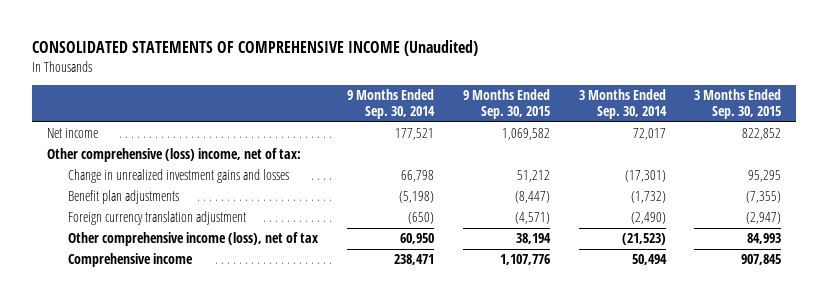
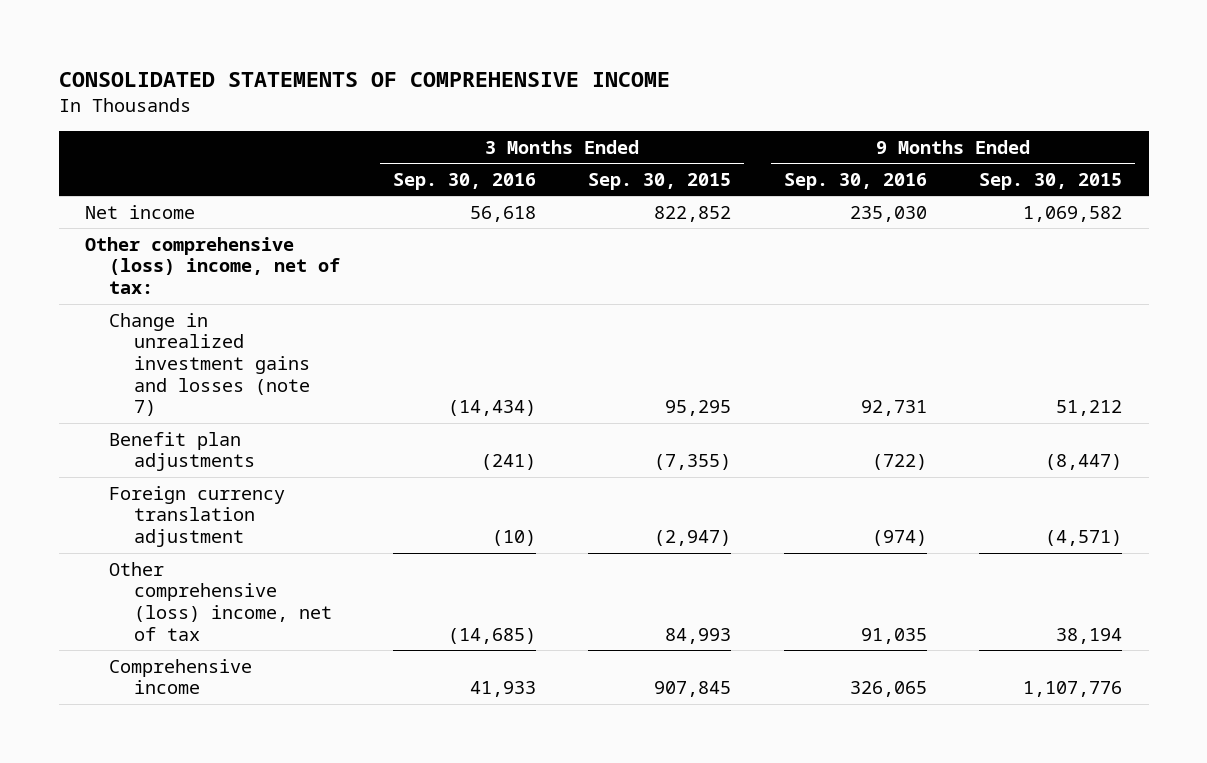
- CONSOLIDATED STATEMENTS OF COMPREHENSIVE INCOME (Unaudited)
+ CONSOLIDATED STATEMENTS OF COMPREHENSIVE INCOME
- | 9 Months Ended Sep. 30, 2014 | 9 Months Ended Sep. 30, 2015 | 3 Months Ended Sep. 30, 2014 | 3 Months Ended Sep. 30, 2015
+ | 3 Months Ended Sep. 30, 2016 | 3 Months Ended Sep. 30, 2015 | 9 Months Ended Sep. 30, 2016 | 9 Months Ended Sep. 30, 2015
- Change in unrealized investment gains and losses | 66,798 | 51,212 | (17,301) | 95,295
+ Change in unrealized investment gains and losses (note 7) | (14,434) | 95,295 | 92,731 | 51,212
- Other comprehensive income (loss), net of tax | 60,950 | 38,194 | (21,523) | 84,993
+ Other comprehensive (loss) income, net of tax | (14,685) | 84,993 | 91,035 | 38,194

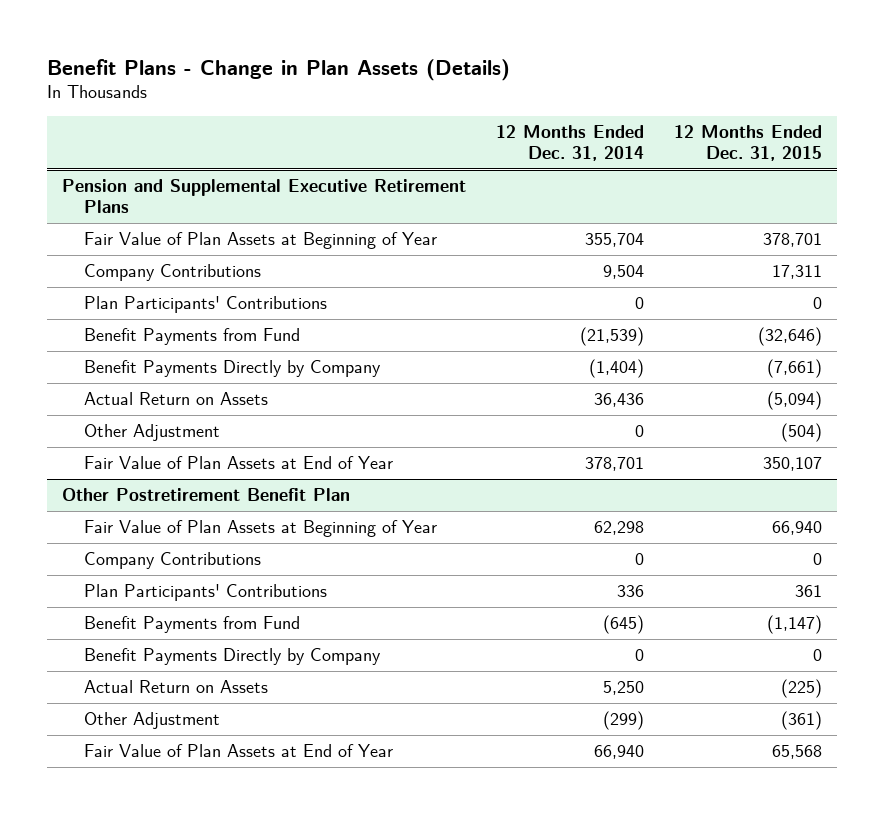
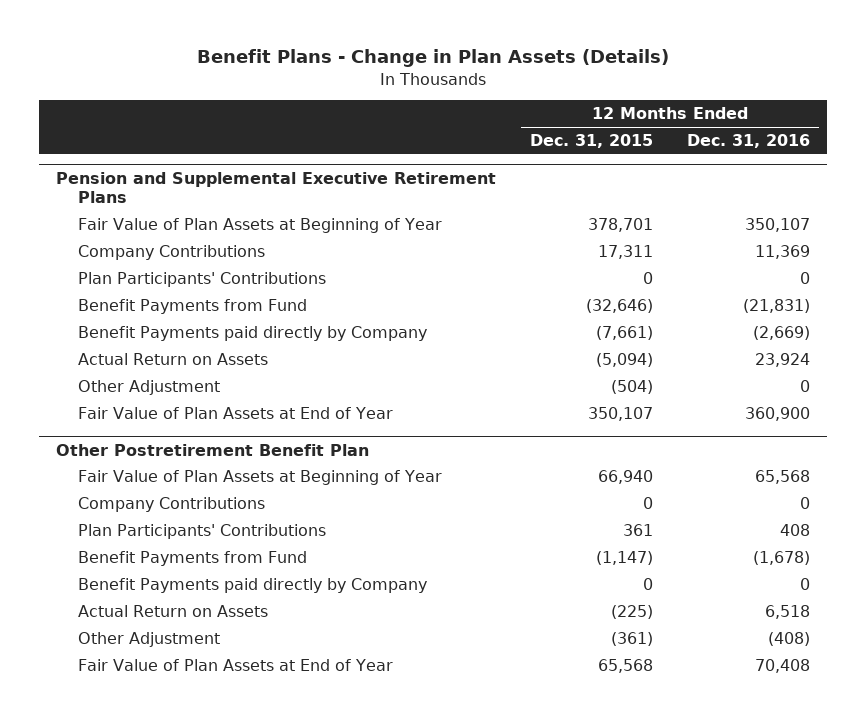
- | 12 Months Ended Dec. 31, 2014 | 12 Months Ended Dec. 31, 2015
+ | 12 Months Ended Dec. 31, 2015 | 12 Months Ended Dec. 31, 2016
@ Pension and Supplemental Executive Retirement Plans
- Benefit Payments Directly by Company | (1,404) | (7,661)
+ Benefit Payments paid directly by Company | (7,661) | (2,669)
@ Other Postretirement Benefit Plan
- Benefit Payments Directly by Company | 0 | 0
+ Benefit Payments paid directly by Company | 0 | 0

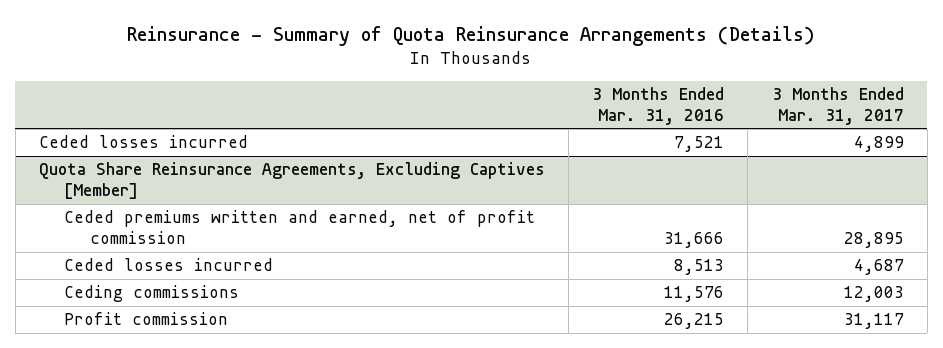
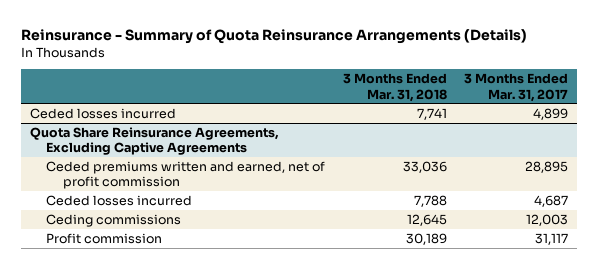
- | 3 Months Ended Mar. 31, 2016 | 3 Months Ended Mar. 31, 2017
+ | 3 Months Ended Mar. 31, 2018 | 3 Months Ended Mar. 31, 2017
- Quota Share Reinsurance Agreements, Excluding Captives [Member]
+ Quota Share Reinsurance Agreements, Excluding Captive Agreements

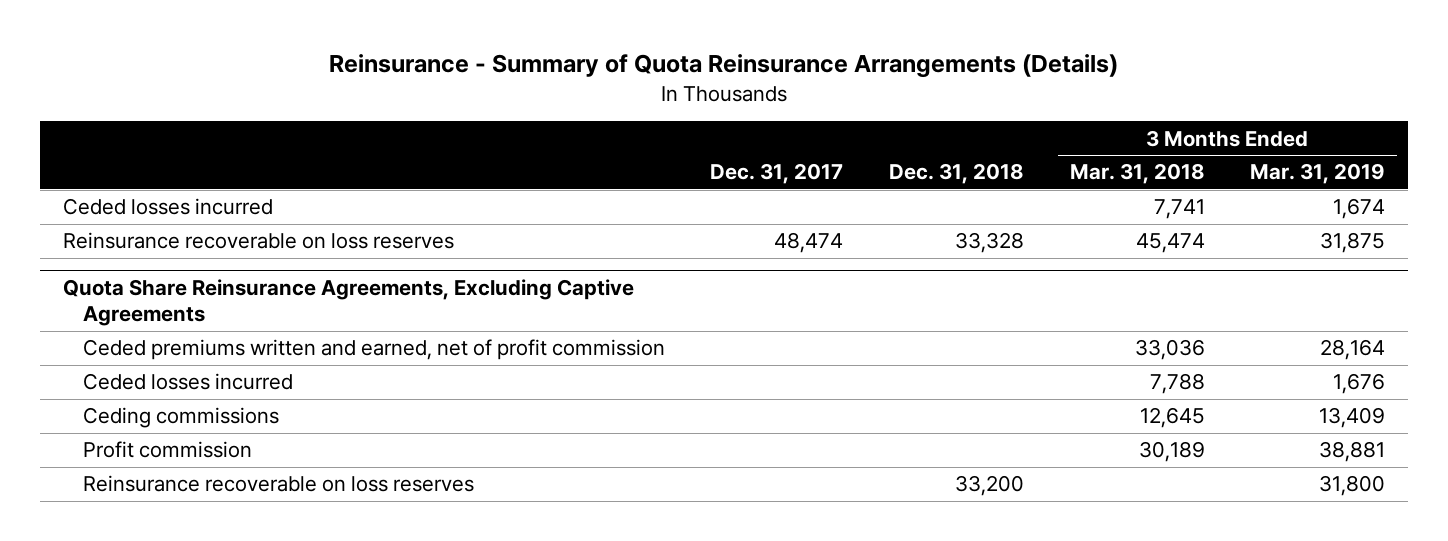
- | 3 Months Ended Mar. 31, 2018 | 3 Months Ended Mar. 31, 2017
+ | Dec. 31, 2017 | Dec. 31, 2018 | 3 Months Ended Mar. 31, 2018 | 3 Months Ended Mar. 31, 2019
+ Reinsurance recoverable on loss reserves | 48,474 | 33,328 | 45,474 | 31,875
@ Quota Share Reinsurance Agreements, Excluding Captive Agreements
+ Reinsurance recoverable on loss reserves | | 33,200 | | 31,800

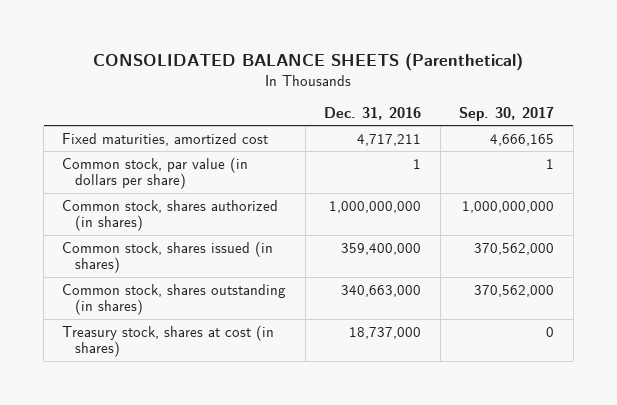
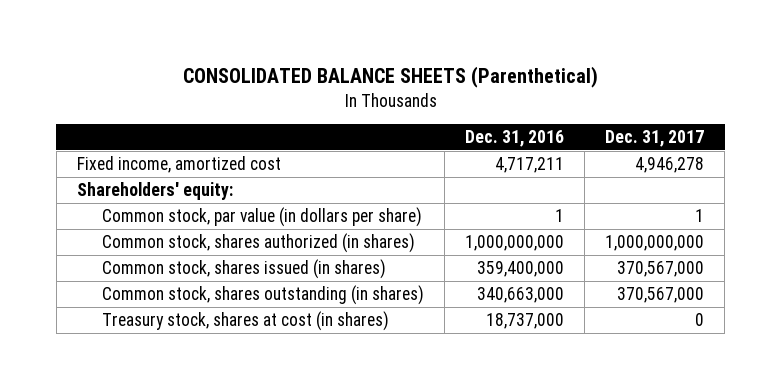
- | Dec. 31, 2016 | Sep. 30, 2017
+ | Dec. 31, 2016 | Dec. 31, 2017
- Fixed maturities, amortized cost | 4,717,211 | 4,666,165
+ Fixed income, amortized cost | 4,717,211 | 4,946,278
+ Shareholders' equity:

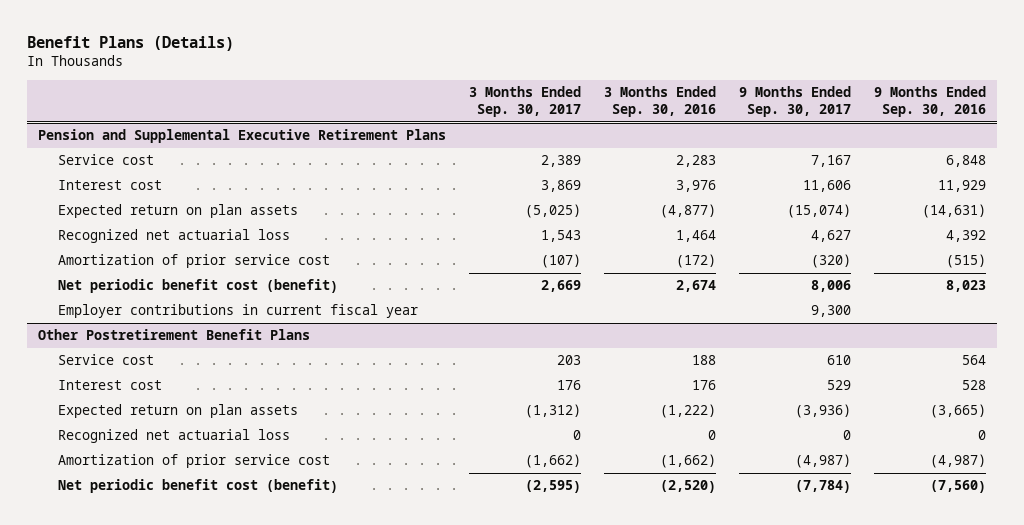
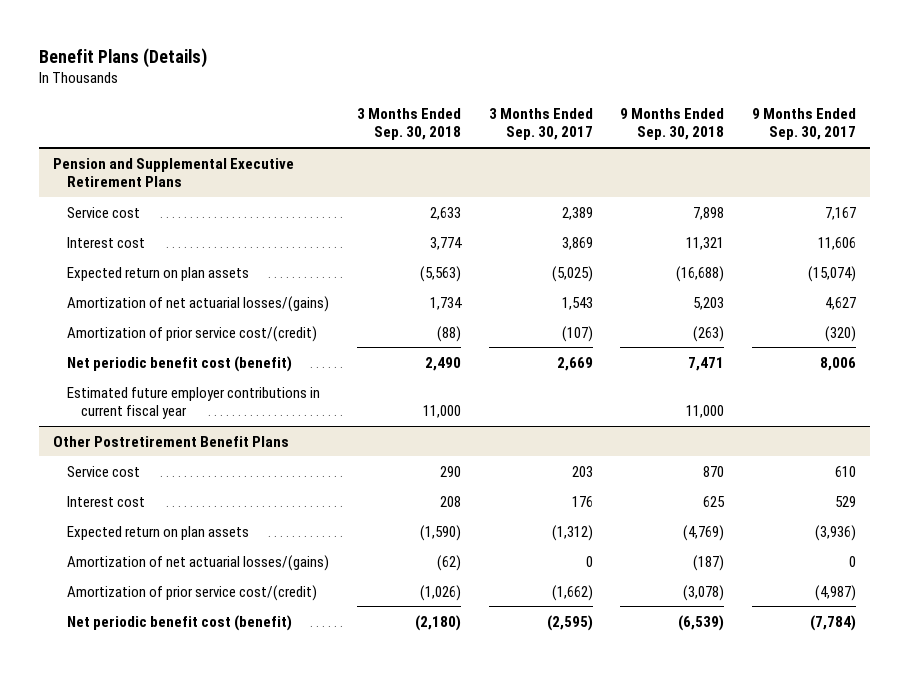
- | 3 Months Ended Sep. 30, 2017 | 3 Months Ended Sep. 30, 2016 | 9 Months Ended Sep. 30, 2017 | 9 Months Ended Sep. 30, 2016
+ | 3 Months Ended Sep. 30, 2018 | 3 Months Ended Sep. 30, 2017 | 9 Months Ended Sep. 30, 2018 | 9 Months Ended Sep. 30, 2017
@ Pension and Supplemental Executive Retirement Plans
- Recognized net actuarial loss | 1,543 | 1,464 | 4,627 | 4,392
- Amortization of prior service cost | (107) | (172) | (320) | (515)
+ Amortization of net actuarial losses/(gains) | 1,734 | 1,543 | 5,203 | 4,627
+ Amortization of prior service cost/(credit) | (88) | (107) | (263) | (320)
- Employer contributions in current fiscal year | | | 9,300 |
+ Estimated future employer contributions in current fiscal year | 11,000 | | 11,000 |
@ Other Postretirement Benefit Plans
- Recognized net actuarial loss | 0 | 0 | 0 | 0
- Amortization of prior service cost | (1,662) | (1,662) | (4,987) | (4,987)
+ Amortization of net actuarial losses/(gains) | (62) | 0 | (187) | 0
+ Amortization of prior service cost/(credit) | (1,026) | (1,662) | (3,078) | (4,987)

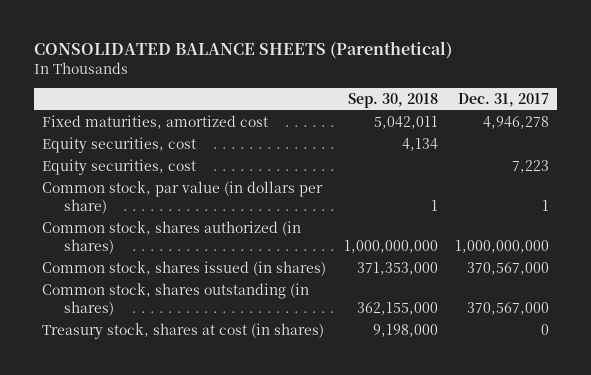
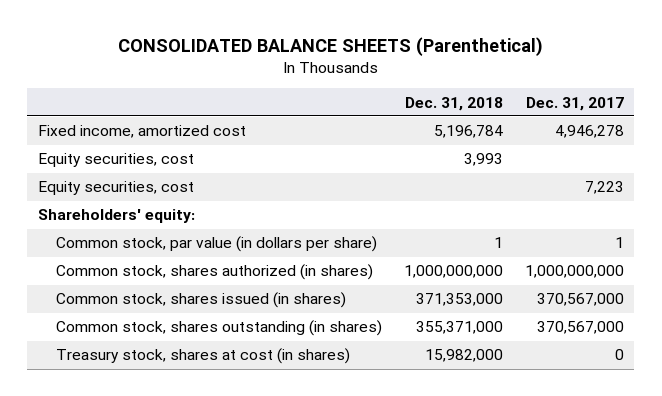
- | Sep. 30, 2018 | Dec. 31, 2017
+ | Dec. 31, 2018 | Dec. 31, 2017
- Fixed maturities, amortized cost | 5,042,011 | 4,946,278
+ Fixed income, amortized cost | 5,196,784 | 4,946,278
+ Shareholders' equity:

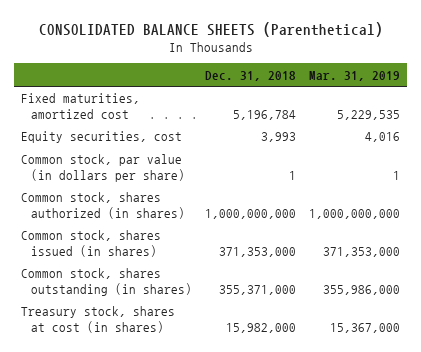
- | Dec. 31, 2018 | Dec. 31, 2017
+ | Dec. 31, 2018 | Mar. 31, 2019
- Fixed income, amortized cost | 5,196,784 | 4,946,278
+ Fixed maturities, amortized cost | 5,196,784 | 5,229,535
- Equity securities, cost | | 7,223
- Shareholders' equity:

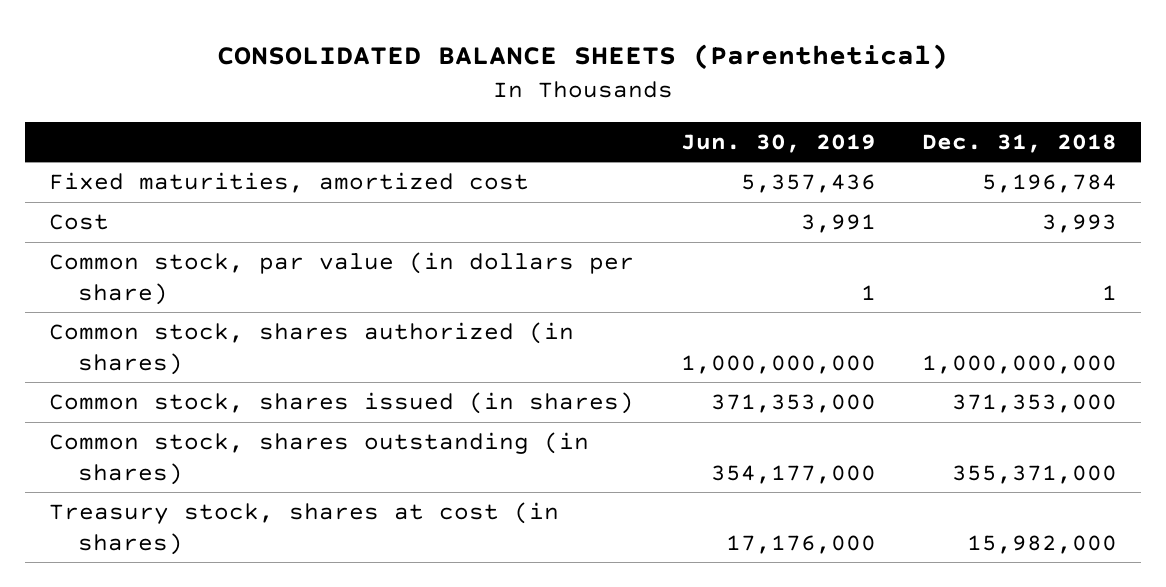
- | Dec. 31, 2018 | Mar. 31, 2019
+ | Jun. 30, 2019 | Dec. 31, 2018
- Equity securities, cost | 3,993 | 4,016
+ Cost | 3,991 | 3,993

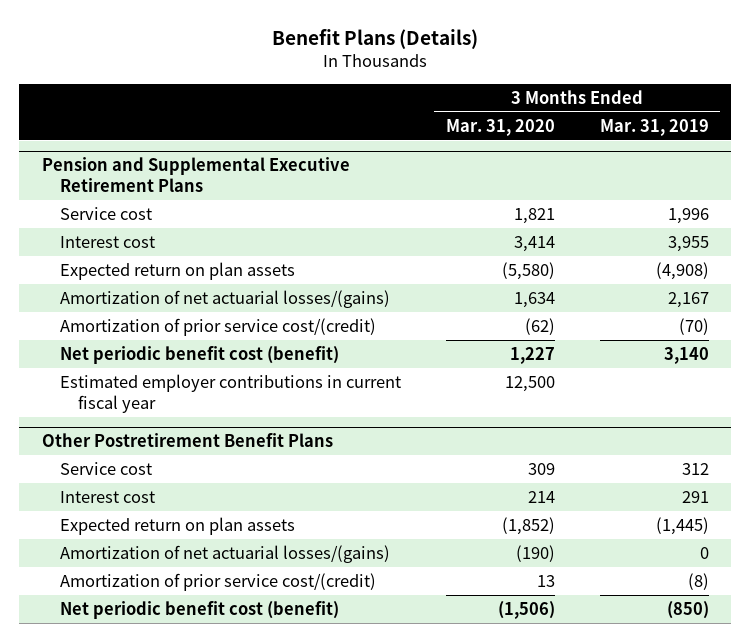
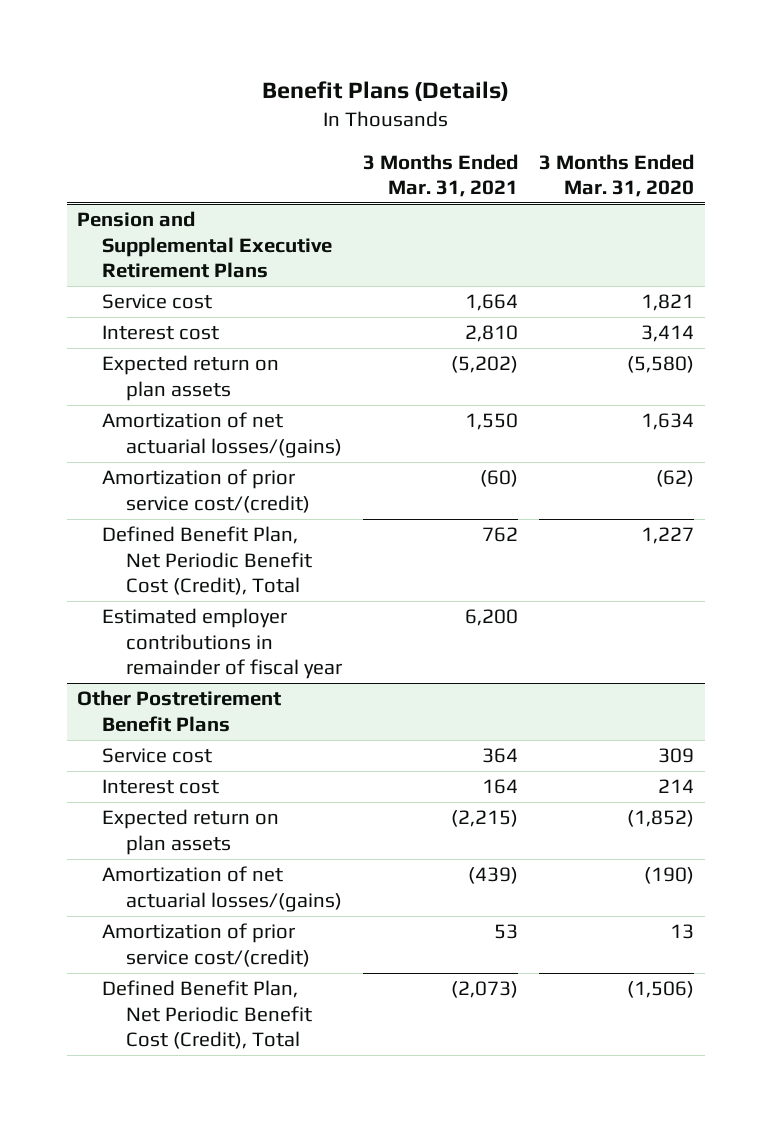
- | 3 Months Ended Mar. 31, 2020 | 3 Months Ended Mar. 31, 2019
+ | 3 Months Ended Mar. 31, 2021 | 3 Months Ended Mar. 31, 2020
@ Pension and Supplemental Executive Retirement Plans
- Net periodic benefit cost (benefit) | 1,227 | 3,140
- Estimated employer contributions in current fiscal year | 12,500 |
+ Defined Benefit Plan, Net Periodic Benefit Cost (Credit), Total | 762 | 1,227
+ Estimated employer contributions in remainder of fiscal year | 6,200 |
@ Other Postretirement Benefit Plans
- Net periodic benefit cost (benefit) | (1,506) | (850)
+ Defined Benefit Plan, Net Periodic Benefit Cost (Credit), Total | (2,073) | (1,506)

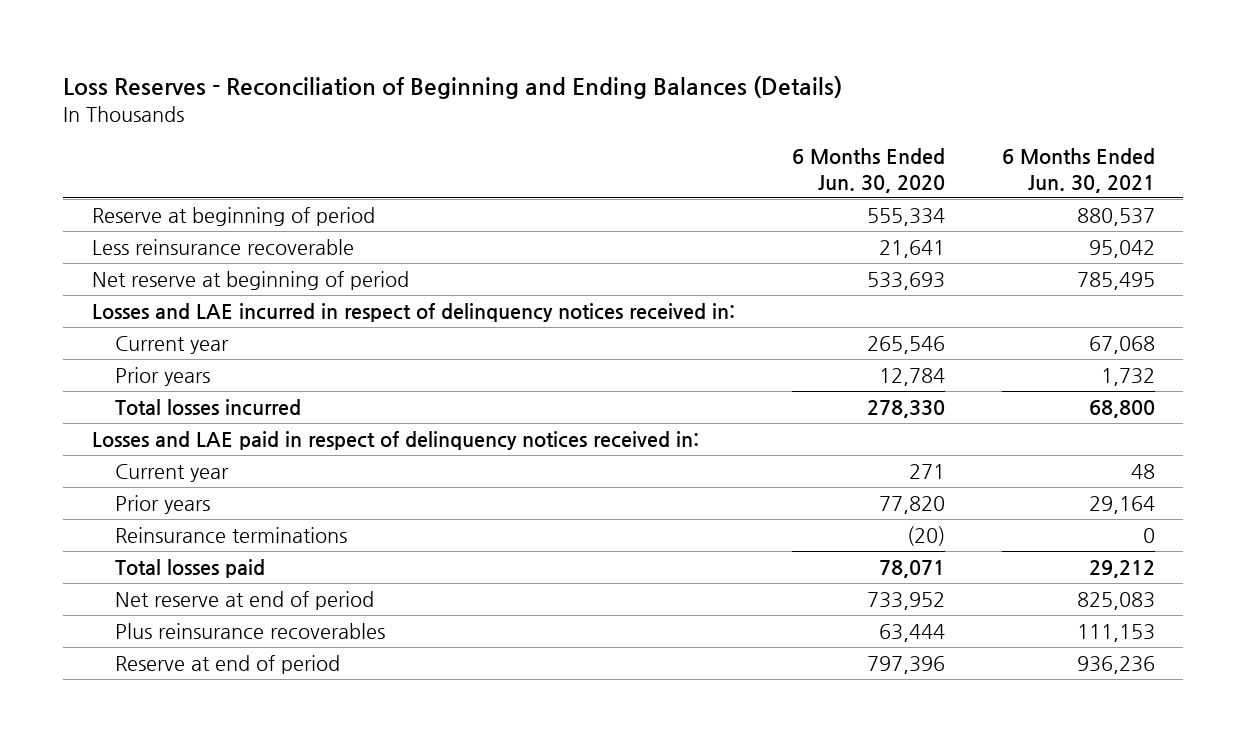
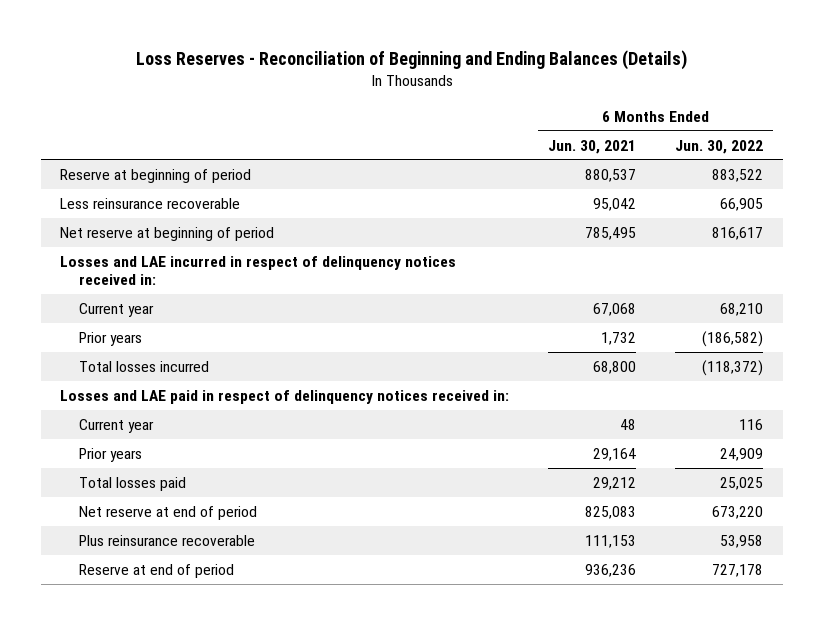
- | 6 Months Ended Jun. 30, 2020 | 6 Months Ended Jun. 30, 2021
+ | 6 Months Ended Jun. 30, 2021 | 6 Months Ended Jun. 30, 2022
- Reinsurance terminations | (20) | 0
- Plus reinsurance recoverables | 63,444 | 111,153
+ Plus reinsurance recoverable | 111,153 | 53,958

